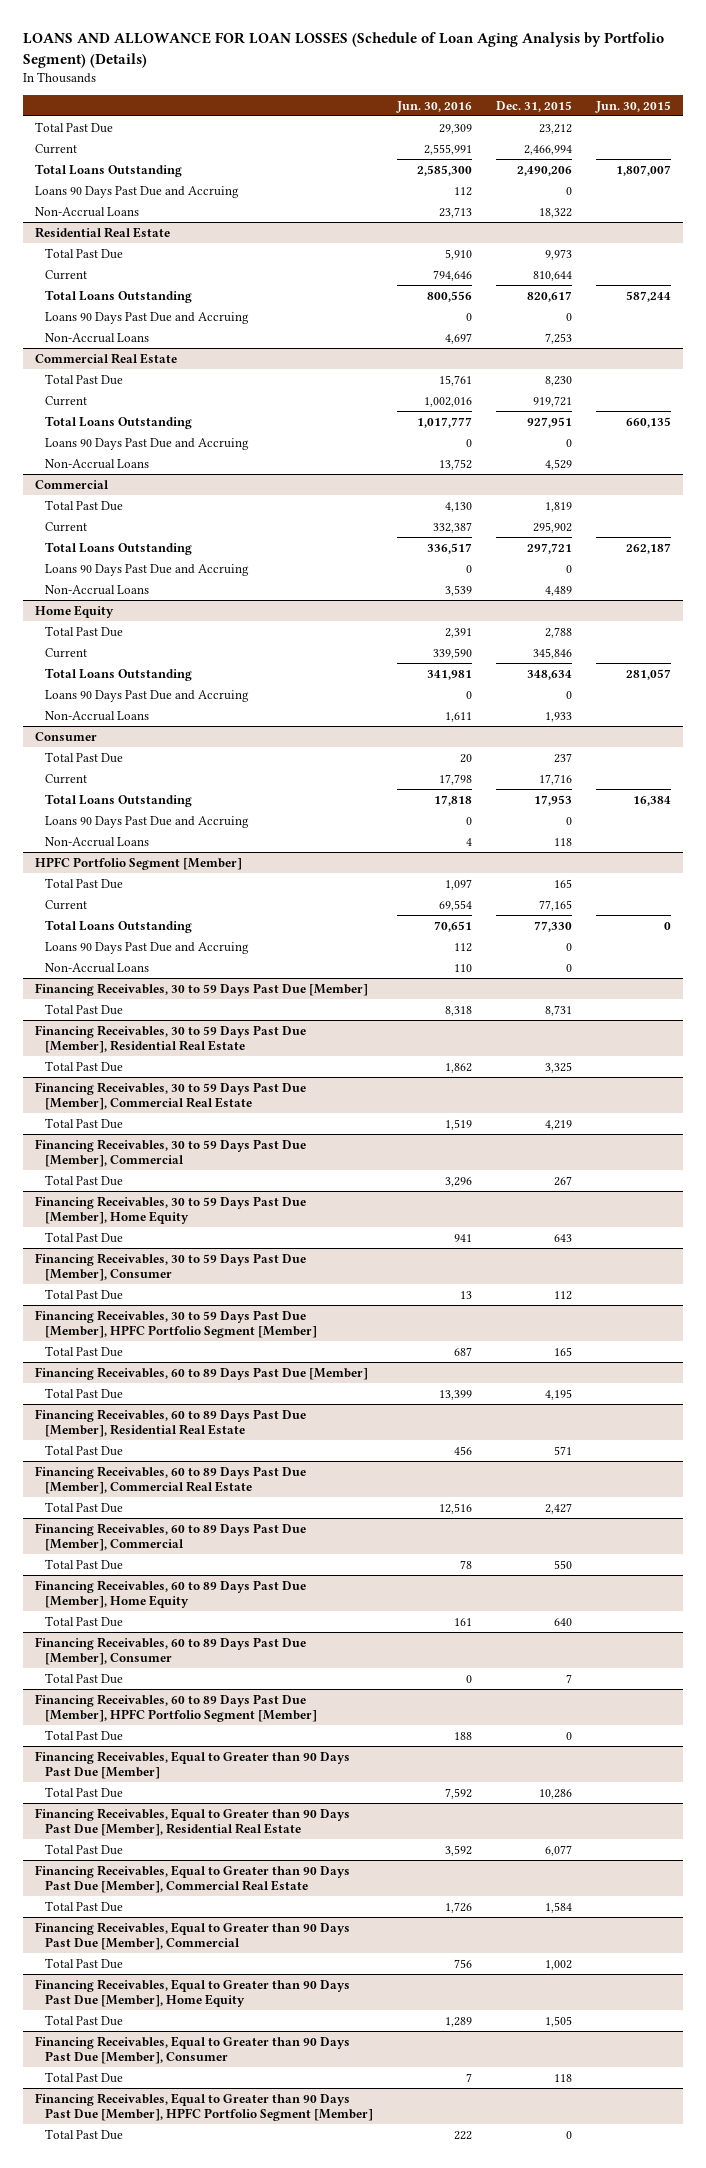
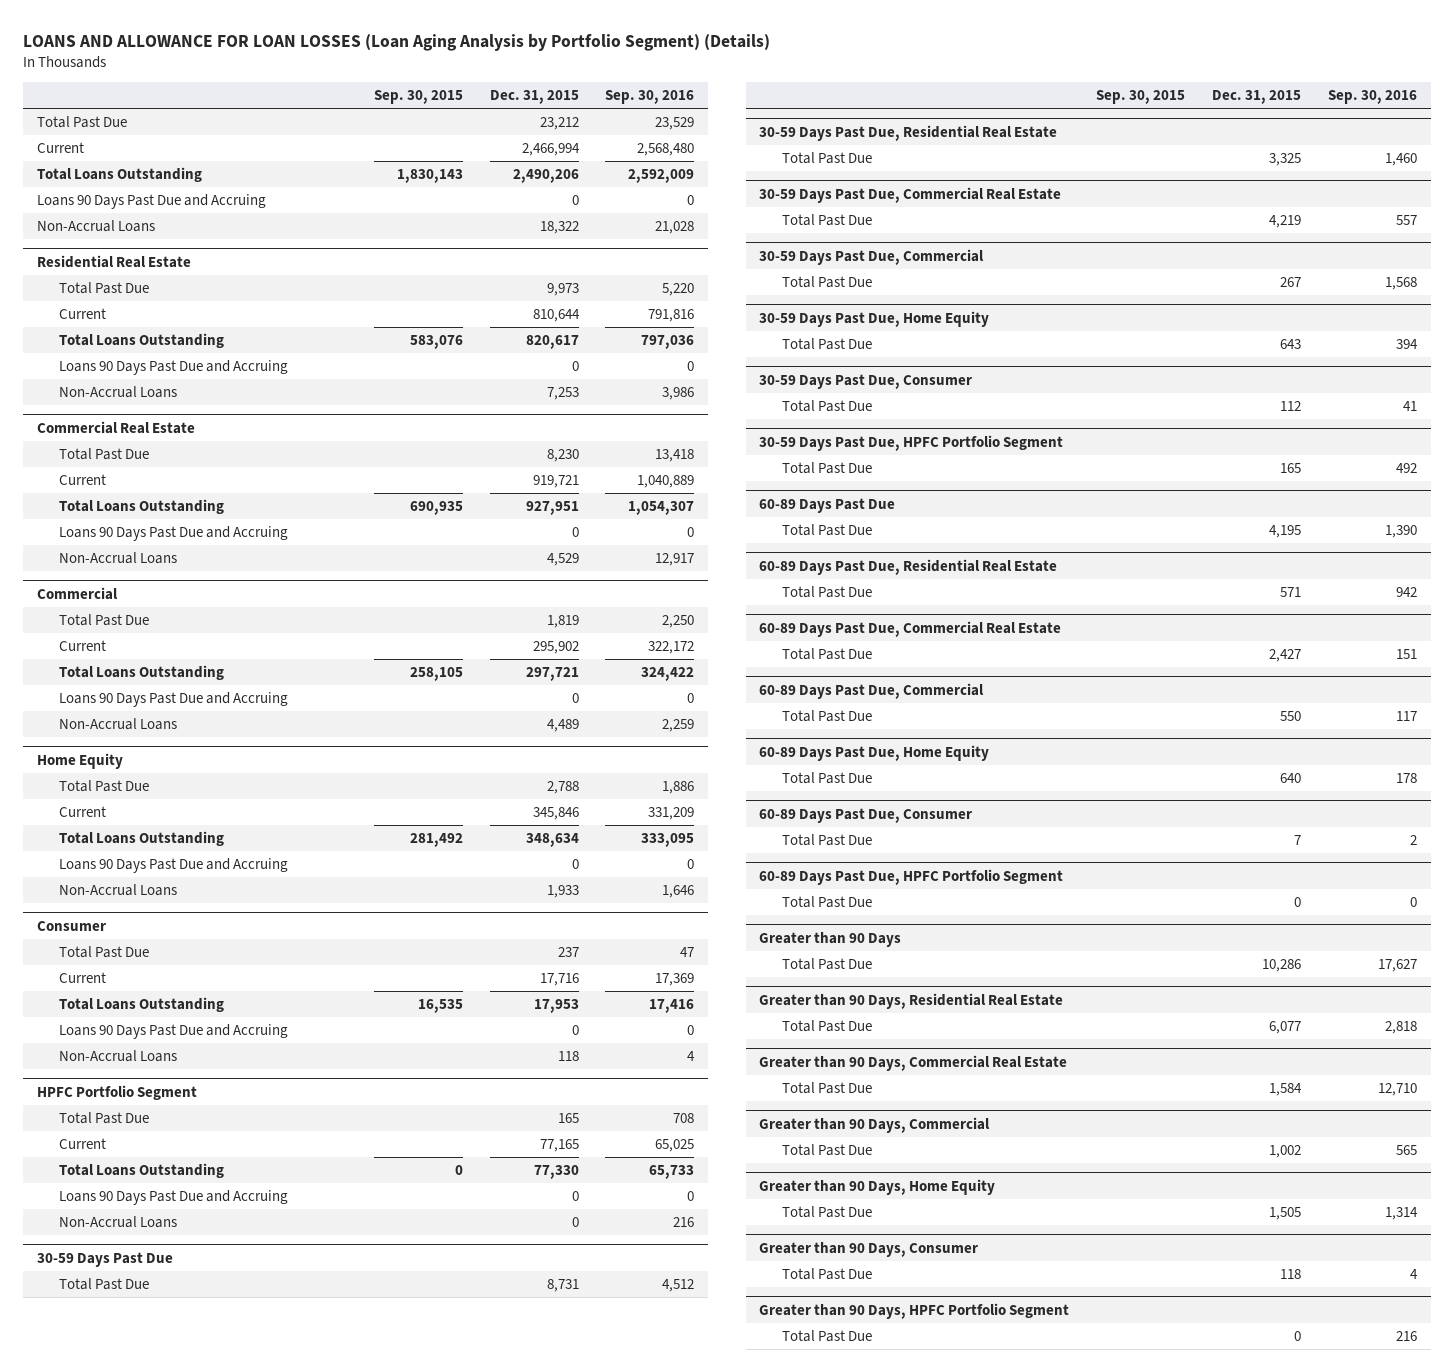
- LOANS AND ALLOWANCE FOR LOAN LOSSES (Schedule of Loan Aging Analysis by Portfolio Segment) (Details)
+ LOANS AND ALLOWANCE FOR LOAN LOSSES (Loan Aging Analysis by Portfolio Segment) (Details)
- | Jun. 30, 2016 | Dec. 31, 2015 | Jun. 30, 2015
+ | Sep. 30, 2015 | Dec. 31, 2015 | Sep. 30, 2016
- HPFC Portfolio Segment [Member]
+ HPFC Portfolio Segment
- Financing Receivables, 30 to 59 Days Past Due [Member]
+ 30-59 Days Past Due
- Financing Receivables, 30 to 59 Days Past Due [Member], Residential Real Estate
+ 30-59 Days Past Due, Residential Real Estate
- Financing Receivables, 30 to 59 Days Past Due [Member], Commercial Real Estate
+ 30-59 Days Past Due, Commercial Real Estate
- Financing Receivables, 30 to 59 Days Past Due [Member], Commercial
+ 30-59 Days Past Due, Commercial
- Financing Receivables, 30 to 59 Days Past Due [Member], Home Equity
+ 30-59 Days Past Due, Home Equity
- Financing Receivables, 30 to 59 Days Past Due [Member], Consumer
+ 30-59 Days Past Due, Consumer
- Financing Receivables, 30 to 59 Days Past Due [Member], HPFC Portfolio Segment [Member]
+ 30-59 Days Past Due, HPFC Portfolio Segment
- Financing Receivables, 60 to 89 Days Past Due [Member]
+ 60-89 Days Past Due
- Financing Receivables, 60 to 89 Days Past Due [Member], Residential Real Estate
+ 60-89 Days Past Due, Residential Real Estate
- Financing Receivables, 60 to 89 Days Past Due [Member], Commercial Real Estate
+ 60-89 Days Past Due, Commercial Real Estate
- Financing Receivables, 60 to 89 Days Past Due [Member], Commercial
+ 60-89 Days Past Due, Commercial
- Financing Receivables, 60 to 89 Days Past Due [Member], Home Equity
+ 60-89 Days Past Due, Home Equity
- Financing Receivables, 60 to 89 Days Past Due [Member], Consumer
+ 60-89 Days Past Due, Consumer
- Financing Receivables, 60 to 89 Days Past Due [Member], HPFC Portfolio Segment [Member]
+ 60-89 Days Past Due, HPFC Portfolio Segment
- Financing Receivables, Equal to Greater than 90 Days Past Due [Member]
+ Greater than 90 Days
- Financing Receivables, Equal to Greater than 90 Days Past Due [Member], Residential Real Estate
+ Greater than 90 Days, Residential Real Estate
- Financing Receivables, Equal to Greater than 90 Days Past Due [Member], Commercial Real Estate
+ Greater than 90 Days, Commercial Real Estate
- Financing Receivables, Equal to Greater than 90 Days Past Due [Member], Commercial
+ Greater than 90 Days, Commercial
- Financing Receivables, Equal to Greater than 90 Days Past Due [Member], Home Equity
+ Greater than 90 Days, Home Equity
- Financing Receivables, Equal to Greater than 90 Days Past Due [Member], Consumer
+ Greater than 90 Days, Consumer
- Financing Receivables, Equal to Greater than 90 Days Past Due [Member], HPFC Portfolio Segment [Member]
+ Greater than 90 Days, HPFC Portfolio Segment

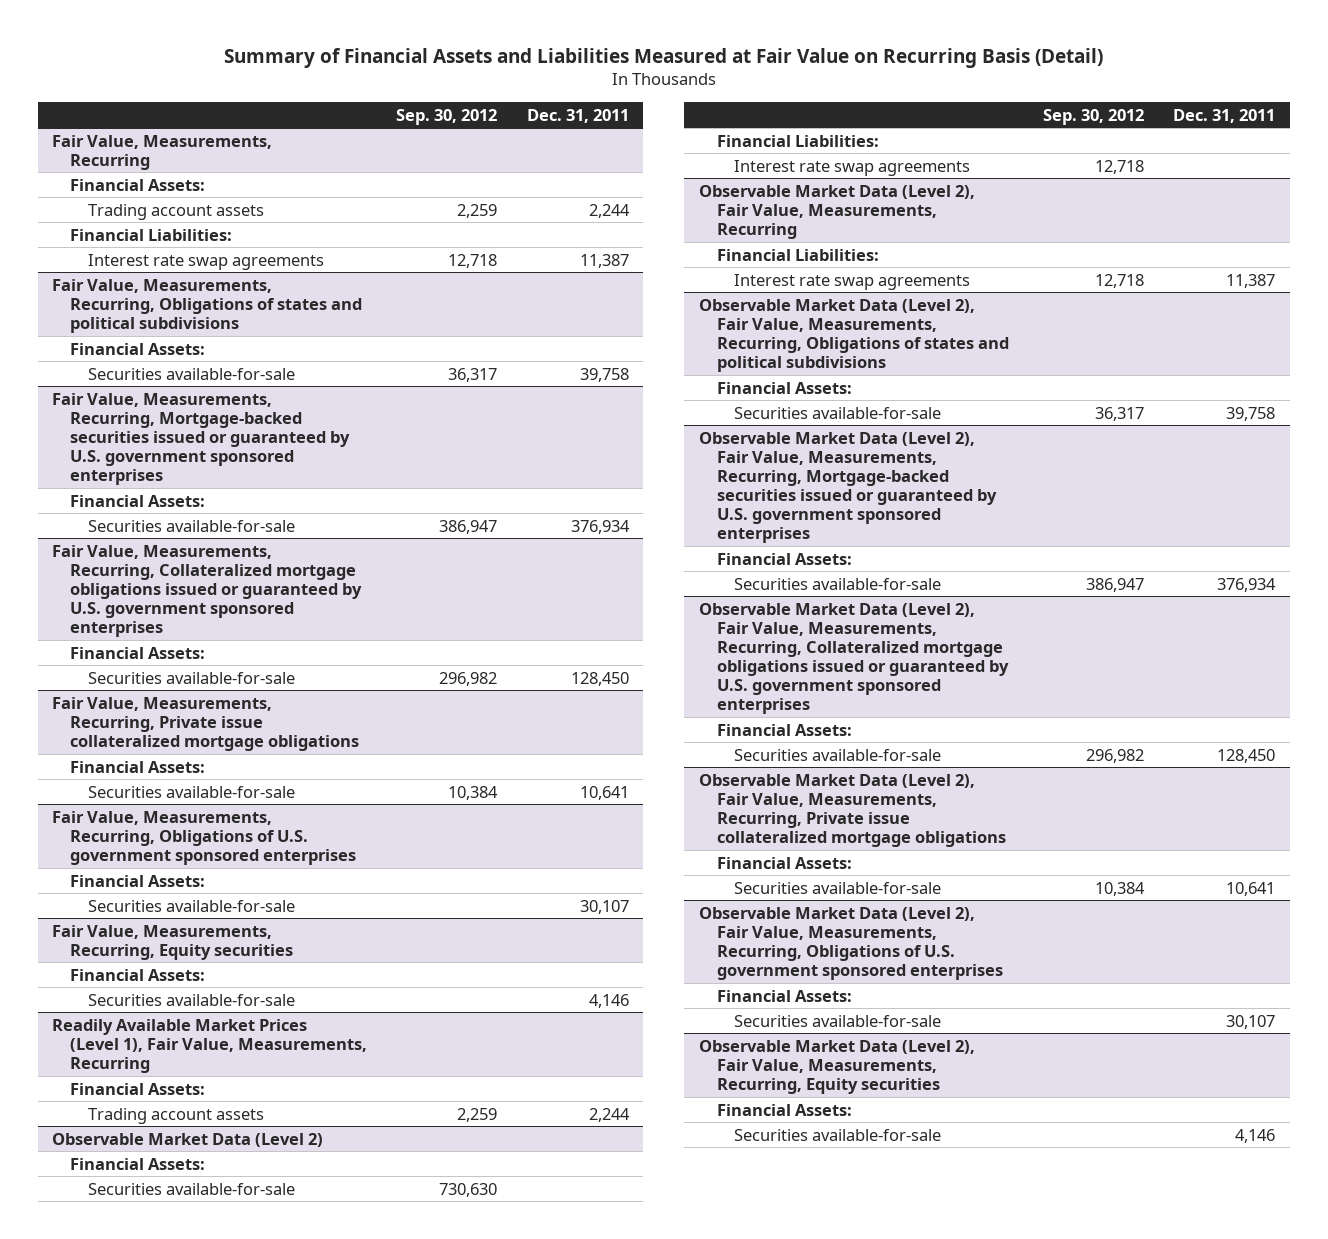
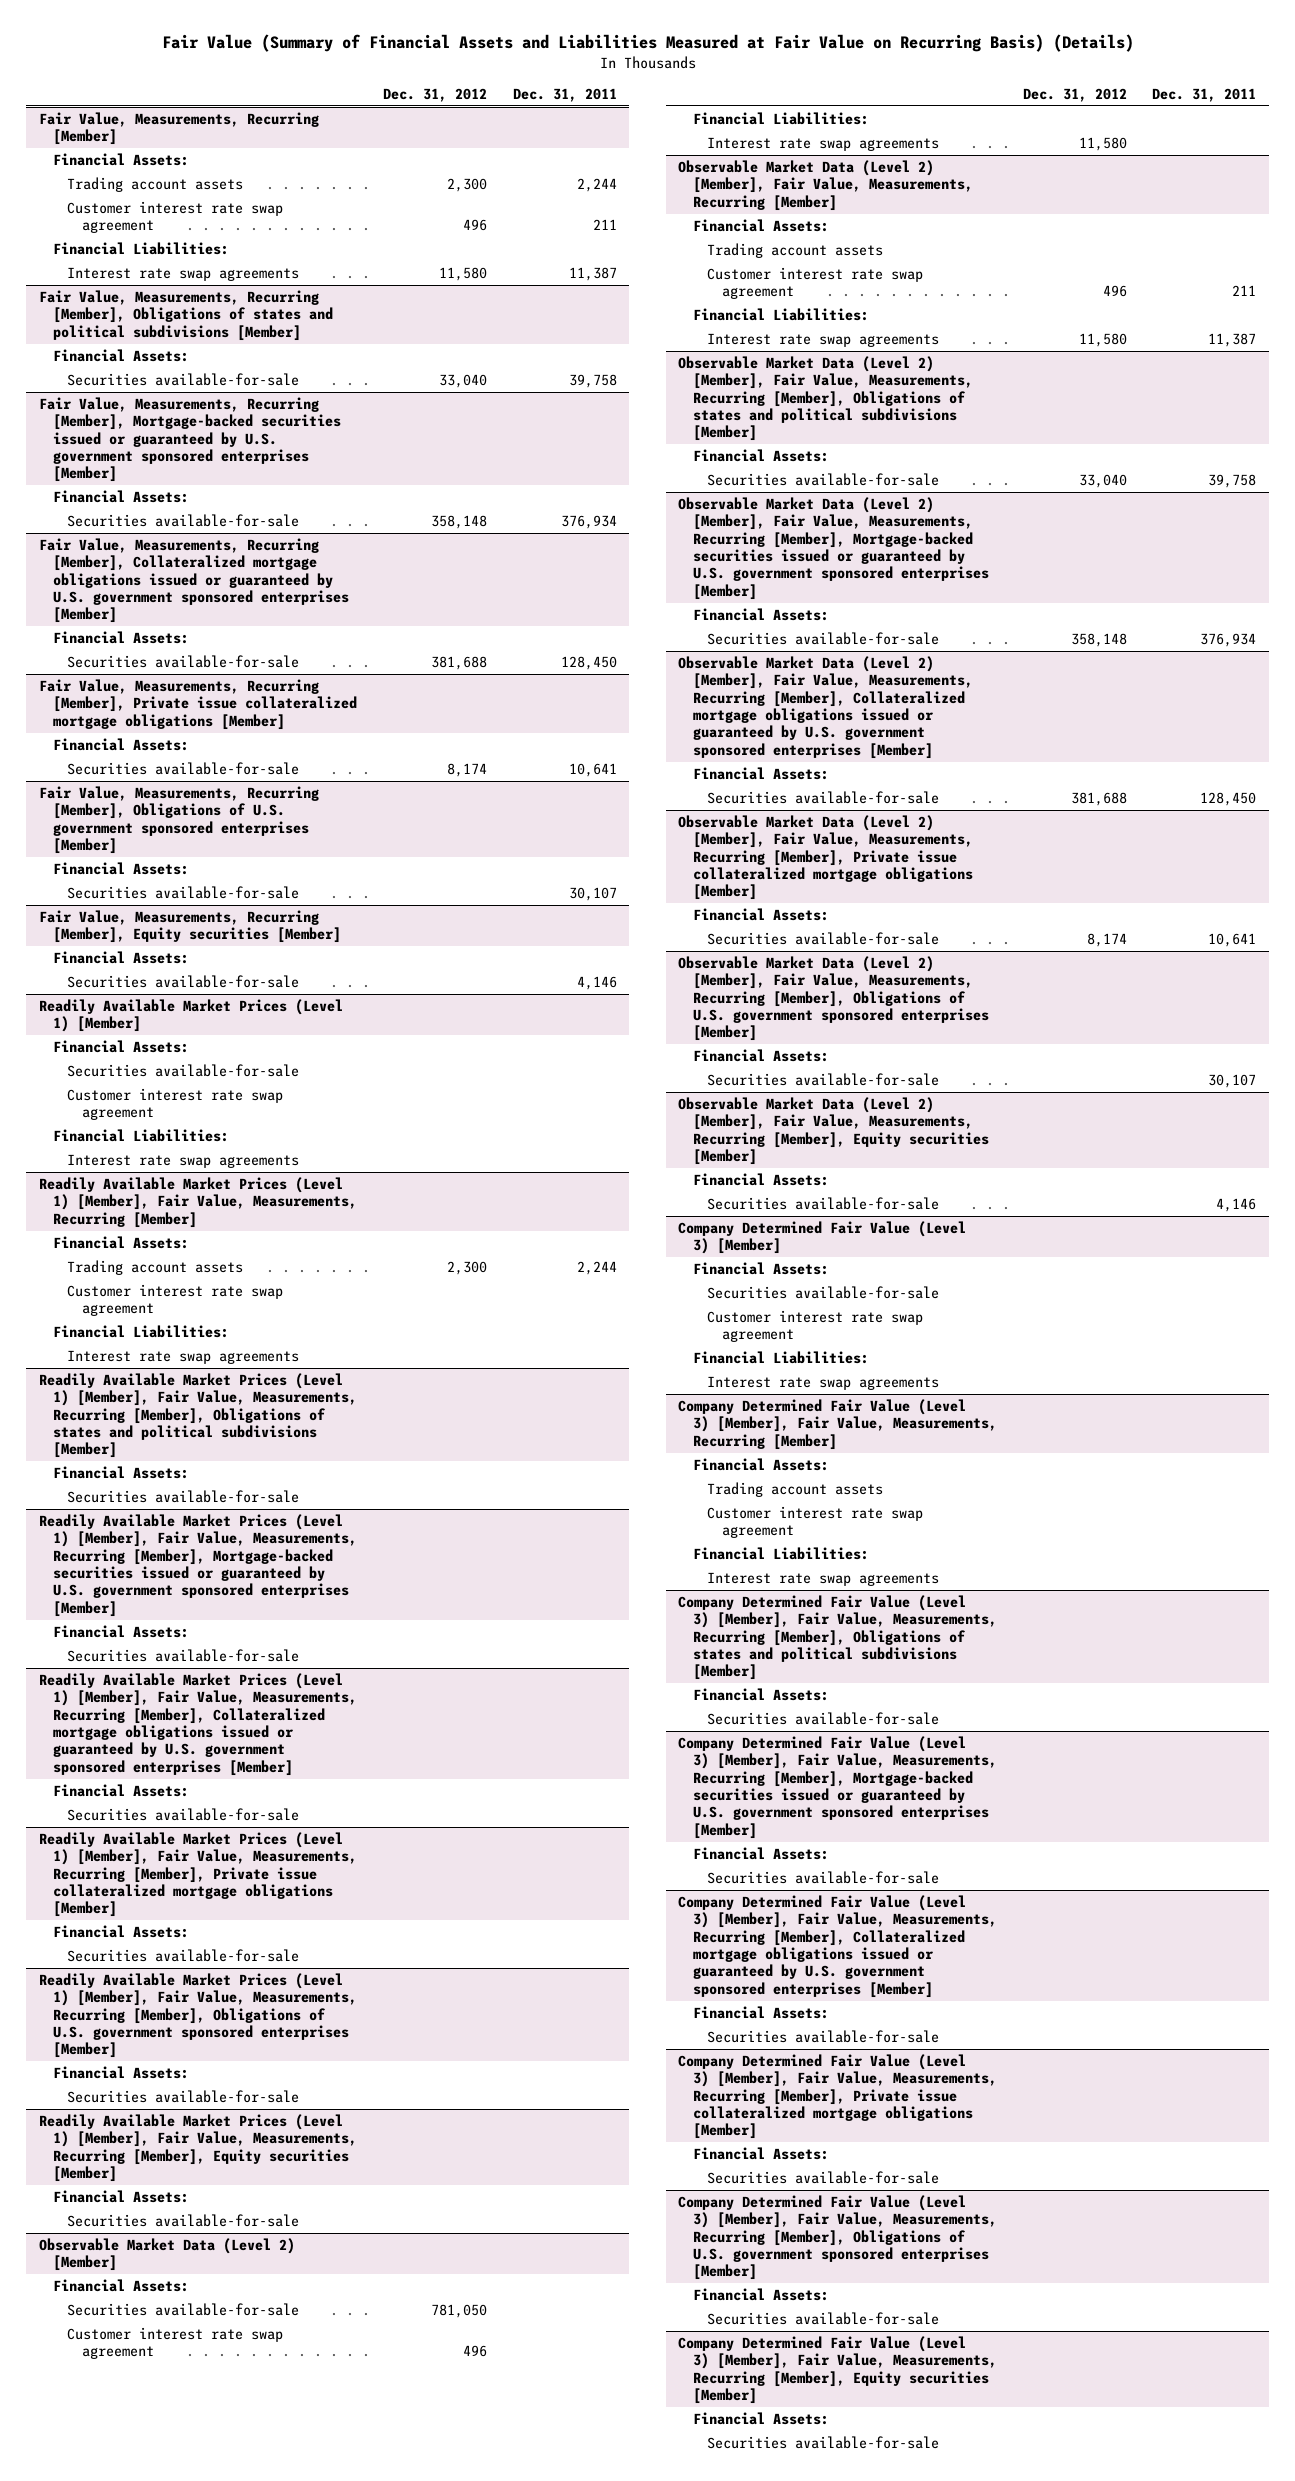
- Summary of Financial Assets and Liabilities Measured at Fair Value on Recurring Basis (Detail)
+ Fair Value (Summary of Financial Assets and Liabilities Measured at Fair Value on Recurring Basis) (Details)
- | Sep. 30, 2012 | Dec. 31, 2011
+ | Dec. 31, 2012 | Dec. 31, 2011
- Fair Value, Measurements, Recurring
+ Fair Value, Measurements, Recurring [Member]
+ Customer interest rate swap agreement | 496 | 211
- Fair Value, Measurements, Recurring, Obligations of states and political subdivisions
+ Fair Value, Measurements, Recurring [Member], Obligations of states and political subdivisions [Member]
- Fair Value, Measurements, Recurring, Mortgage-backed securities issued or guaranteed by U.S. government sponsored enterprises
+ Fair Value, Measurements, Recurring [Member], Mortgage-backed securities issued or guaranteed by U.S. government sponsored enterprises [Member]
- Fair Value, Measurements, Recurring, Collateralized mortgage obligations issued or guaranteed by U.S. government sponsored enterprises
+ Fair Value, Measurements, Recurring [Member], Collateralized mortgage obligations issued or guaranteed by U.S. government sponsored enterprises [Member]
- Fair Value, Measurements, Recurring, Private issue collateralized mortgage obligations
+ Fair Value, Measurements, Recurring [Member], Private issue collateralized mortgage obligations [Member]
- Fair Value, Measurements, Recurring, Obligations of U.S. government sponsored enterprises
+ Fair Value, Measurements, Recurring [Member], Obligations of U.S. government sponsored enterprises [Member]
- Fair Value, Measurements, Recurring, Equity securities
+ Fair Value, Measurements, Recurring [Member], Equity securities [Member]
- Readily Available Market Prices (Level 1), Fair Value, Measurements, Recurring
+ Readily Available Market Prices (Level 1) [Member]
+ Securities available-for-sale
+ Customer interest rate swap agreement
+ Financial Liabilities:
+ Interest rate swap agreements
+ Readily Available Market Prices (Level 1) [Member], Fair Value, Measurements, Recurring [Member]
+ Financial Assets:
- Observable Market Data (Level 2)
+ Customer interest rate swap agreement
+ Financial Liabilities:
+ Interest rate swap agreements
+ Readily Available Market Prices (Level 1) [Member], Fair Value, Measurements, Recurring [Member], Obligations of states and political subdivisions [Member]
+ Readily Available Market Prices (Level 1) [Member], Fair Value, Measurements, Recurring [Member], Mortgage-backed securities issued or guaranteed by U.S. government sponsored enterprises [Member]
+ Financial Assets:
+ Securities available-for-sale
+ Readily Available Market Prices (Level 1) [Member], Fair Value, Measurements, Recurring [Member], Collateralized mortgage obligations issued or guaranteed by U.S. government sponsored enterprises [Member]
+ Financial Assets:
+ Securities available-for-sale
+ Readily Available Market Prices (Level 1) [Member], Fair Value, Measurements, Recurring [Member], Private issue collateralized mortgage obligations [Member]
+ Financial Assets:
+ Securities available-for-sale
+ Readily Available Market Prices (Level 1) [Member], Fair Value, Measurements, Recurring [Member], Obligations of U.S. government sponsored enterprises [Member]
+ Financial Assets:
+ Securities available-for-sale
+ Readily Available Market Prices (Level 1) [Member], Fair Value, Measurements, Recurring [Member], Equity securities [Member]
+ Financial Assets:
+ Securities available-for-sale
+ Observable Market Data (Level 2) [Member]
+ Financial Assets:
+ Securities available-for-sale | 781,050 |
+ Customer interest rate swap agreement | 496 |
- Observable Market Data (Level 2), Fair Value, Measurements, Recurring
+ Observable Market Data (Level 2) [Member], Fair Value, Measurements, Recurring [Member]
+ Financial Assets:
+ Trading account assets
+ Customer interest rate swap agreement | 496 | 211
- Observable Market Data (Level 2), Fair Value, Measurements, Recurring, Obligations of states and political subdivisions
+ Observable Market Data (Level 2) [Member], Fair Value, Measurements, Recurring [Member], Obligations of states and political subdivisions [Member]
- Observable Market Data (Level 2), Fair Value, Measurements, Recurring, Mortgage-backed securities issued or guaranteed by U.S. government sponsored enterprises
+ Observable Market Data (Level 2) [Member], Fair Value, Measurements, Recurring [Member], Mortgage-backed securities issued or guaranteed by U.S. government sponsored enterprises [Member]
- Observable Market Data (Level 2), Fair Value, Measurements, Recurring, Collateralized mortgage obligations issued or guaranteed by U.S. government sponsored enterprises
+ Observable Market Data (Level 2) [Member], Fair Value, Measurements, Recurring [Member], Collateralized mortgage obligations issued or guaranteed by U.S. government sponsored enterprises [Member]
- Observable Market Data (Level 2), Fair Value, Measurements, Recurring, Private issue collateralized mortgage obligations
+ Observable Market Data (Level 2) [Member], Fair Value, Measurements, Recurring [Member], Private issue collateralized mortgage obligations [Member]
- Observable Market Data (Level 2), Fair Value, Measurements, Recurring, Obligations of U.S. government sponsored enterprises
+ Observable Market Data (Level 2) [Member], Fair Value, Measurements, Recurring [Member], Obligations of U.S. government sponsored enterprises [Member]
- Observable Market Data (Level 2), Fair Value, Measurements, Recurring, Equity securities
+ Observable Market Data (Level 2) [Member], Fair Value, Measurements, Recurring [Member], Equity securities [Member]
+ Company Determined Fair Value (Level 3) [Member]
+ Financial Assets:
+ Securities available-for-sale
+ Customer interest rate swap agreement
+ Financial Liabilities:
+ Interest rate swap agreements
+ Company Determined Fair Value (Level 3) [Member], Fair Value, Measurements, Recurring [Member]
+ Financial Assets:
+ Trading account assets
+ Customer interest rate swap agreement
+ Financial Liabilities:
+ Interest rate swap agreements
+ Company Determined Fair Value (Level 3) [Member], Fair Value, Measurements, Recurring [Member], Obligations of states and political subdivisions [Member]
+ Financial Assets:
+ Securities available-for-sale
+ Company Determined Fair Value (Level 3) [Member], Fair Value, Measurements, Recurring [Member], Mortgage-backed securities issued or guaranteed by U.S. government sponsored enterprises [Member]
+ Financial Assets:
+ Securities available-for-sale
+ Company Determined Fair Value (Level 3) [Member], Fair Value, Measurements, Recurring [Member], Collateralized mortgage obligations issued or guaranteed by U.S. government sponsored enterprises [Member]
+ Financial Assets:
+ Securities available-for-sale
+ Company Determined Fair Value (Level 3) [Member], Fair Value, Measurements, Recurring [Member], Private issue collateralized mortgage obligations [Member]
+ Financial Assets:
+ Securities available-for-sale
+ Company Determined Fair Value (Level 3) [Member], Fair Value, Measurements, Recurring [Member], Obligations of U.S. government sponsored enterprises [Member]
+ Financial Assets:
+ Securities available-for-sale
+ Company Determined Fair Value (Level 3) [Member], Fair Value, Measurements, Recurring [Member], Equity securities [Member]
+ Financial Assets:
+ Securities available-for-sale

